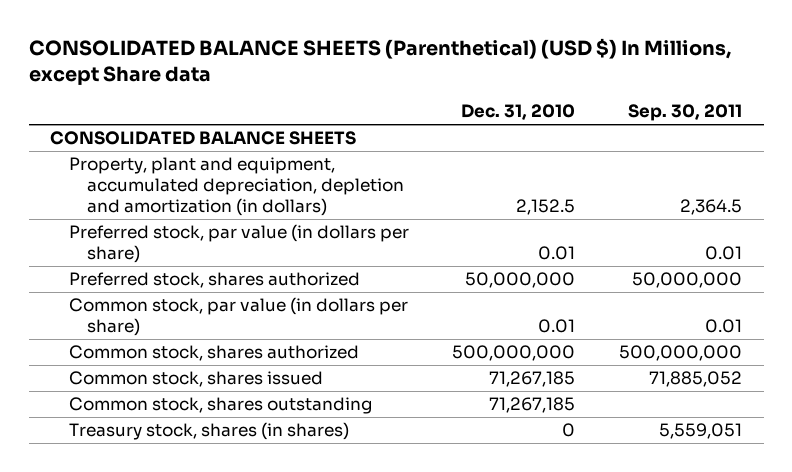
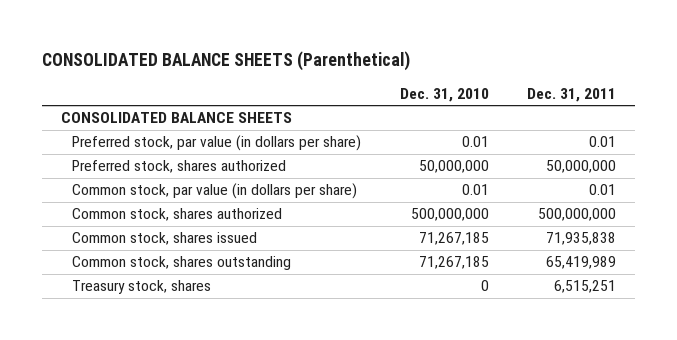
- CONSOLIDATED BALANCE SHEETS (Parenthetical) (USD $) In Millions, except Share data
+ CONSOLIDATED BALANCE SHEETS (Parenthetical)
- | Dec. 31, 2010 | Sep. 30, 2011
+ | Dec. 31, 2010 | Dec. 31, 2011
- Property, plant and equipment, accumulated depreciation, depletion and amortization (in dollars) | 2,152.5 | 2,364.5
- Treasury stock, shares (in shares) | 0 | 5,559,051
+ Treasury stock, shares | 0 | 6,515,251

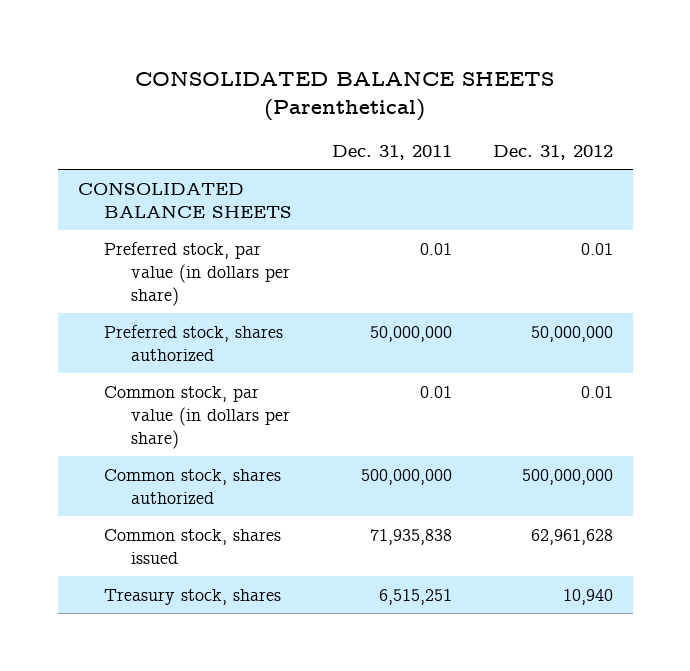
- | Dec. 31, 2010 | Dec. 31, 2011
+ | Dec. 31, 2011 | Dec. 31, 2012
- Common stock, shares outstanding | 71,267,185 | 65,419,989

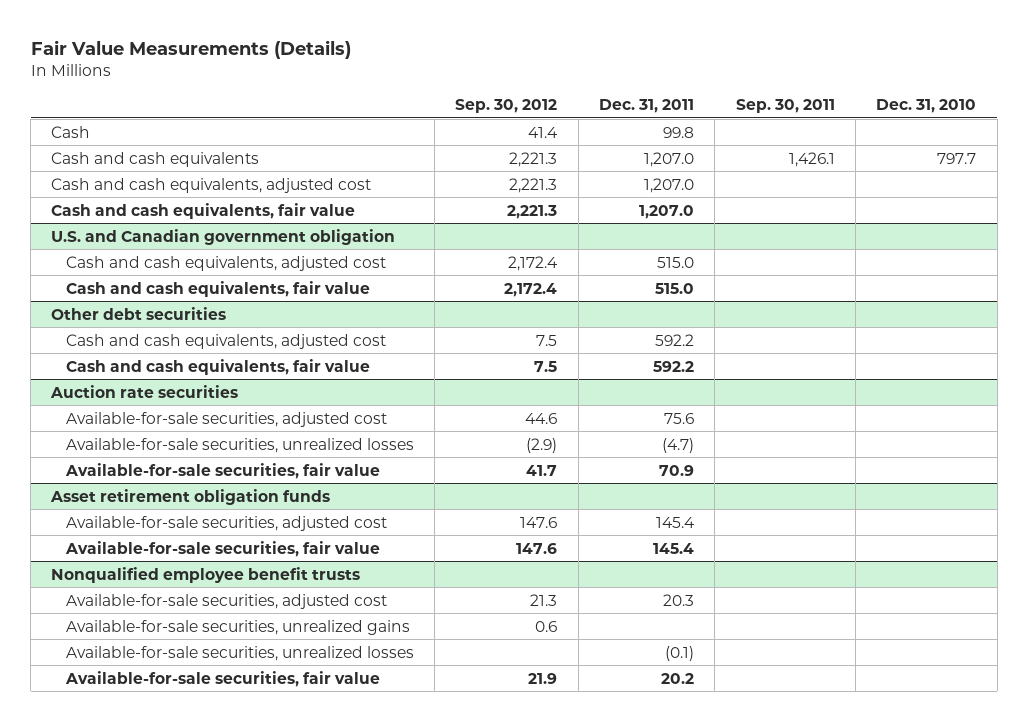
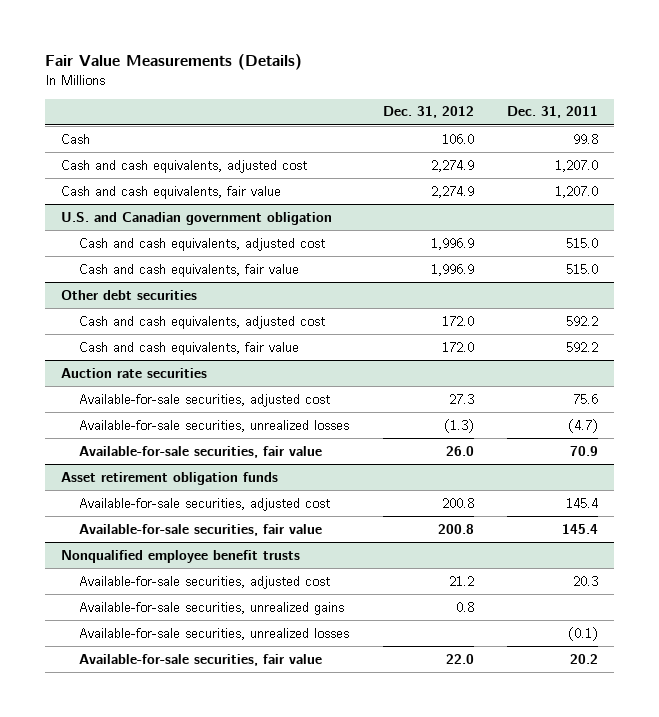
- | Sep. 30, 2012 | Dec. 31, 2011 | Sep. 30, 2011 | Dec. 31, 2010
+ | Dec. 31, 2012 | Dec. 31, 2011
- Cash and cash equivalents | 2,221.3 | 1,207.0 | 1,426.1 | 797.7

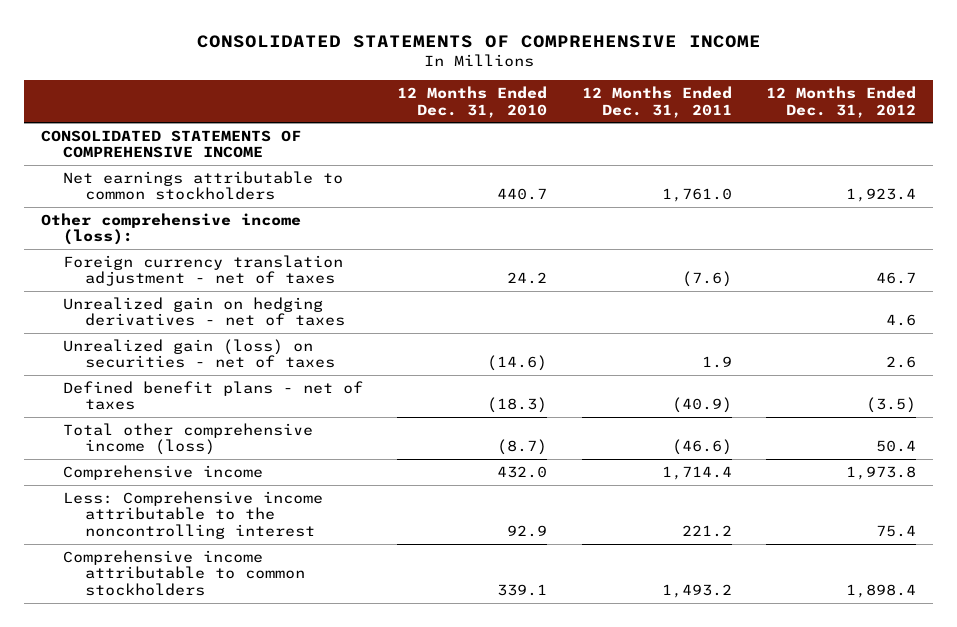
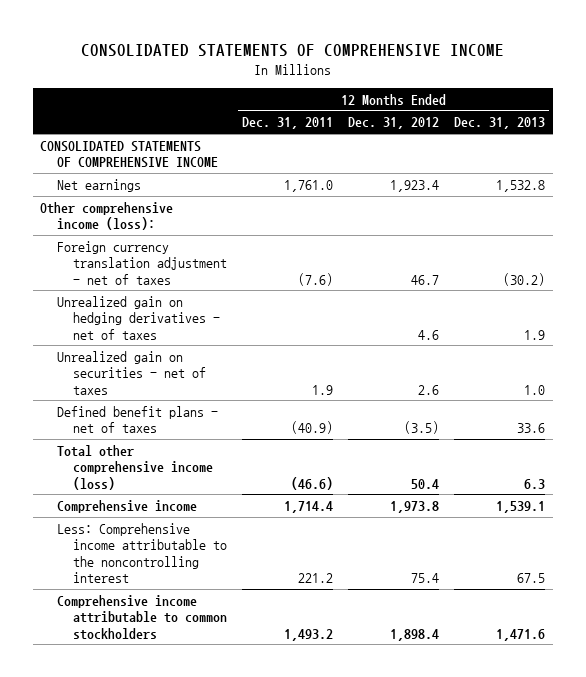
- | 12 Months Ended Dec. 31, 2010 | 12 Months Ended Dec. 31, 2011 | 12 Months Ended Dec. 31, 2012
+ | 12 Months Ended Dec. 31, 2011 | 12 Months Ended Dec. 31, 2012 | 12 Months Ended Dec. 31, 2013
- Net earnings attributable to common stockholders | 440.7 | 1,761.0 | 1,923.4
+ Net earnings | 1,761.0 | 1,923.4 | 1,532.8
- Unrealized gain (loss) on securities - net of taxes | (14.6) | 1.9 | 2.6
+ Unrealized gain on securities - net of taxes | 1.9 | 2.6 | 1.0

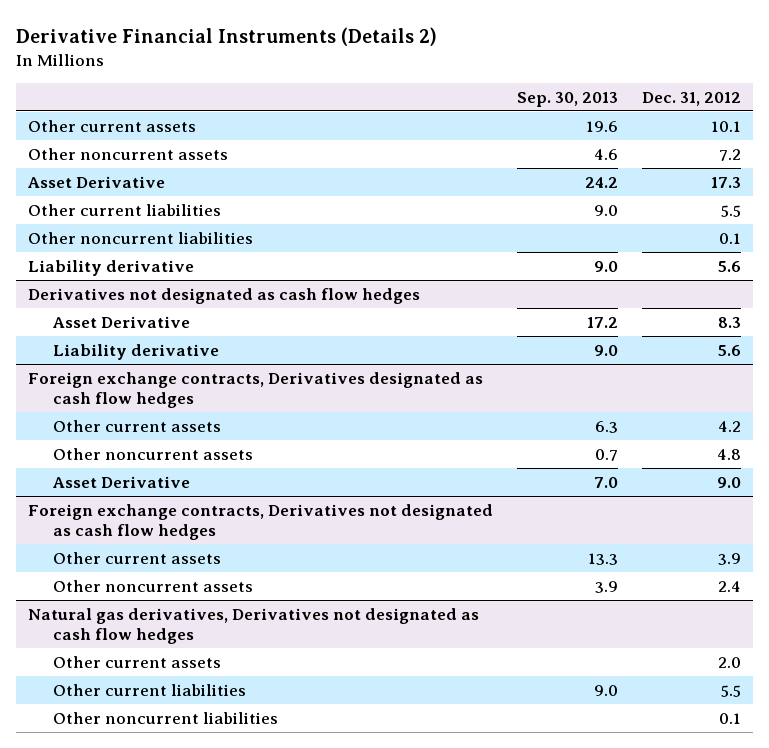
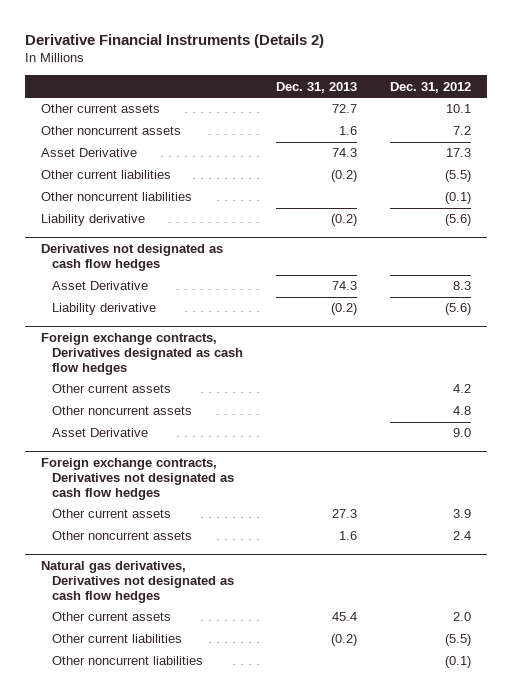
- | Sep. 30, 2013 | Dec. 31, 2012
+ | Dec. 31, 2013 | Dec. 31, 2012
- Other current liabilities | 9.0 | 5.5
- Other noncurrent liabilities | | 0.1
- Liability derivative | 9.0 | 5.6
+ Other current liabilities | (0.2) | (5.5)
+ Other noncurrent liabilities | | (0.1)
+ Liability derivative | (0.2) | (5.6)
@ Derivatives not designated as cash flow hedges
- Liability derivative | 9.0 | 5.6
+ Liability derivative | (0.2) | (5.6)
@ Natural gas derivatives, Derivatives not designated as cash flow hedges
- Other current liabilities | 9.0 | 5.5
- Other noncurrent liabilities | | 0.1
+ Other current liabilities | (0.2) | (5.5)
+ Other noncurrent liabilities | | (0.1)

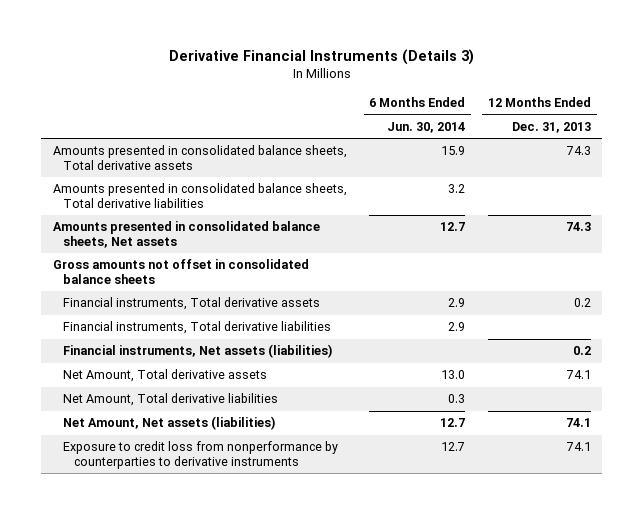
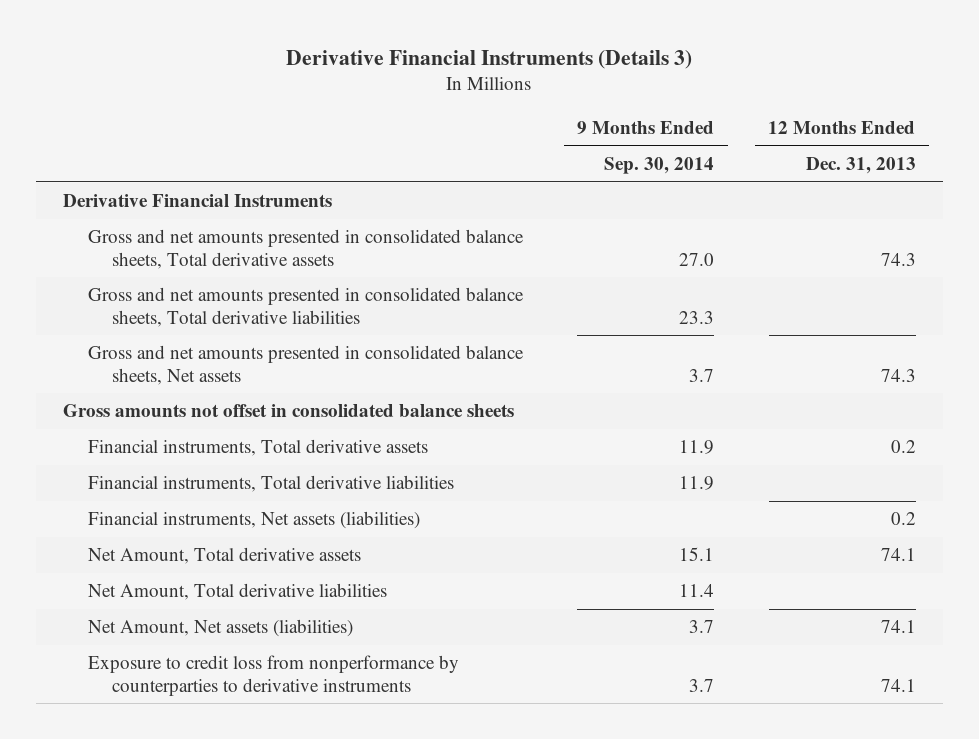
- | 6 Months Ended Jun. 30, 2014 | 12 Months Ended Dec. 31, 2013
+ | 9 Months Ended Sep. 30, 2014 | 12 Months Ended Dec. 31, 2013
- Amounts presented in consolidated balance sheets, Total derivative assets | 15.9 | 74.3
- Amounts presented in consolidated balance sheets, Total derivative liabilities | 3.2 |
- Amounts presented in consolidated balance sheets, Net assets | 12.7 | 74.3
+ Derivative Financial Instruments
+ Gross and net amounts presented in consolidated balance sheets, Total derivative assets | 27.0 | 74.3
+ Gross and net amounts presented in consolidated balance sheets, Total derivative liabilities | 23.3 |
+ Gross and net amounts presented in consolidated balance sheets, Net assets | 3.7 | 74.3

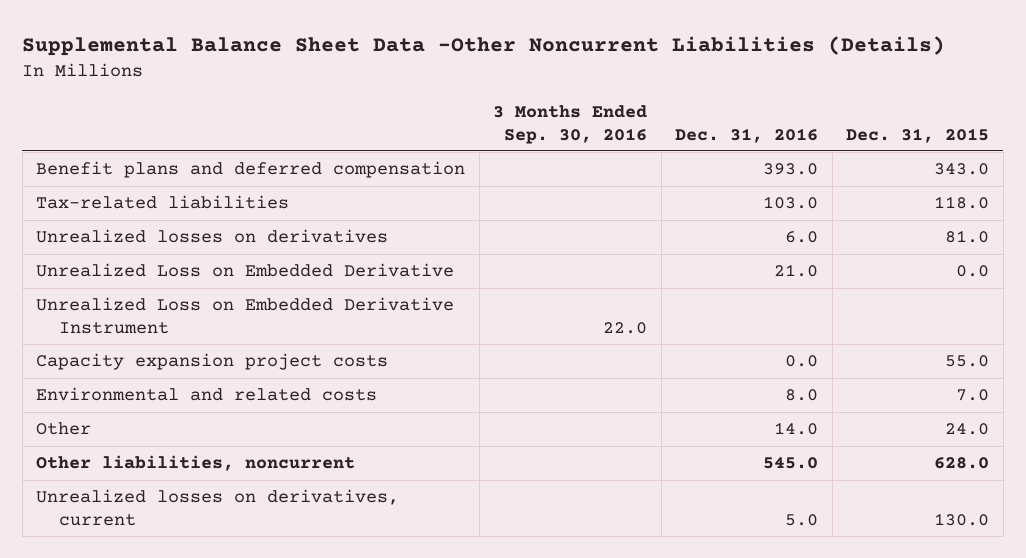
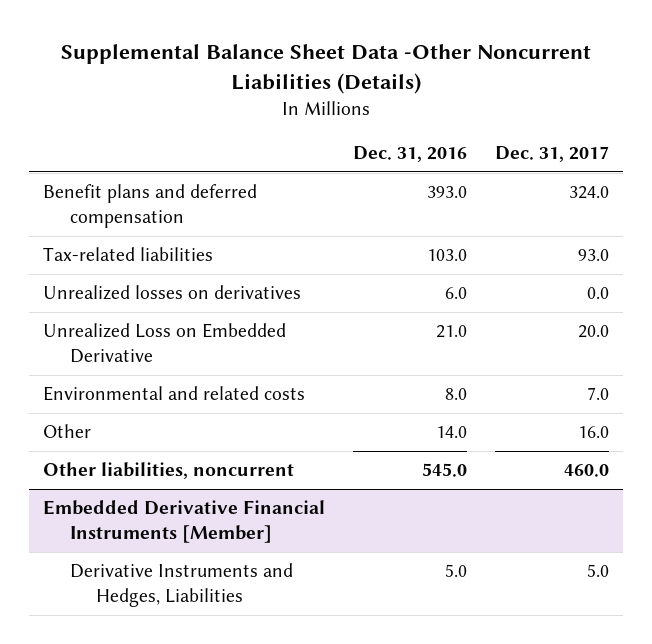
- | 3 Months Ended Sep. 30, 2016 | Dec. 31, 2016 | Dec. 31, 2015
+ | Dec. 31, 2016 | Dec. 31, 2017
- Unrealized Loss on Embedded Derivative Instrument | 22.0 | |
- Capacity expansion project costs | | 0.0 | 55.0
- Unrealized losses on derivatives, current | | 5.0 | 130.0
+ Embedded Derivative Financial Instruments [Member]
+ Derivative Instruments and Hedges, Liabilities | 5.0 | 5.0

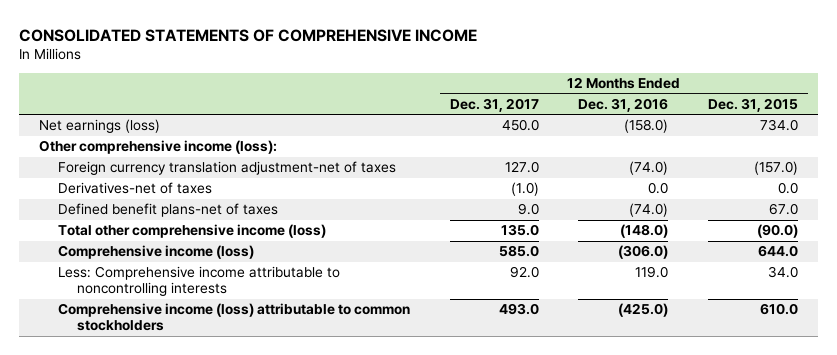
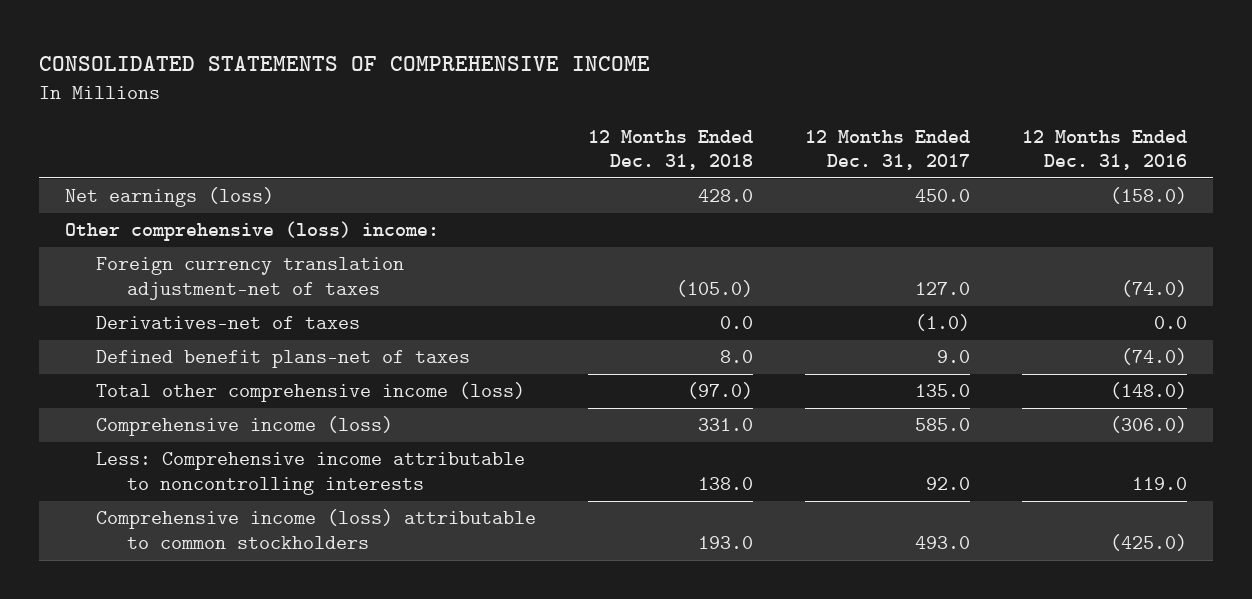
- | 12 Months Ended Dec. 31, 2017 | 12 Months Ended Dec. 31, 2016 | 12 Months Ended Dec. 31, 2015
+ | 12 Months Ended Dec. 31, 2018 | 12 Months Ended Dec. 31, 2017 | 12 Months Ended Dec. 31, 2016
- Other comprehensive income (loss):
+ Other comprehensive (loss) income:

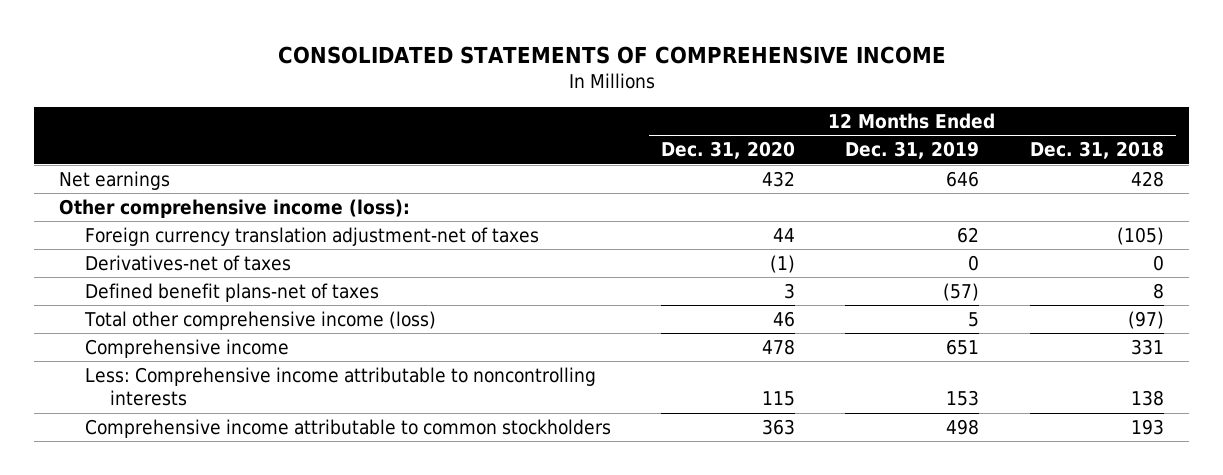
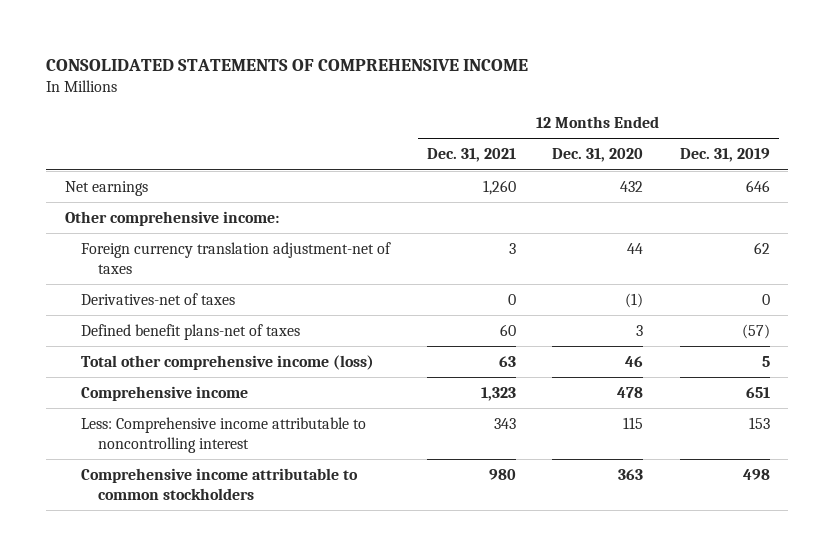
- | 12 Months Ended Dec. 31, 2020 | 12 Months Ended Dec. 31, 2019 | 12 Months Ended Dec. 31, 2018
+ | 12 Months Ended Dec. 31, 2021 | 12 Months Ended Dec. 31, 2020 | 12 Months Ended Dec. 31, 2019
- Other comprehensive income (loss):
+ Other comprehensive income:
- Less: Comprehensive income attributable to noncontrolling interests | 115 | 153 | 138
+ Less: Comprehensive income attributable to noncontrolling interest | 343 | 115 | 153

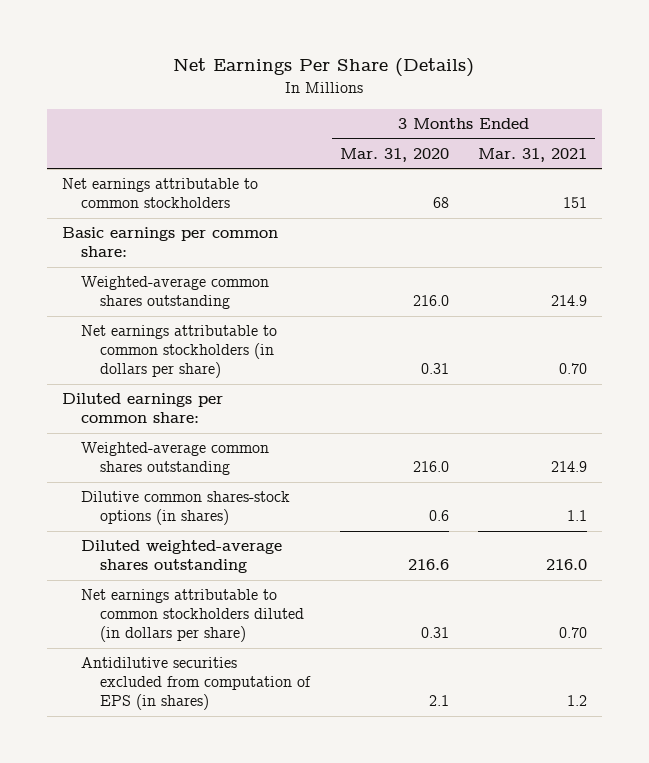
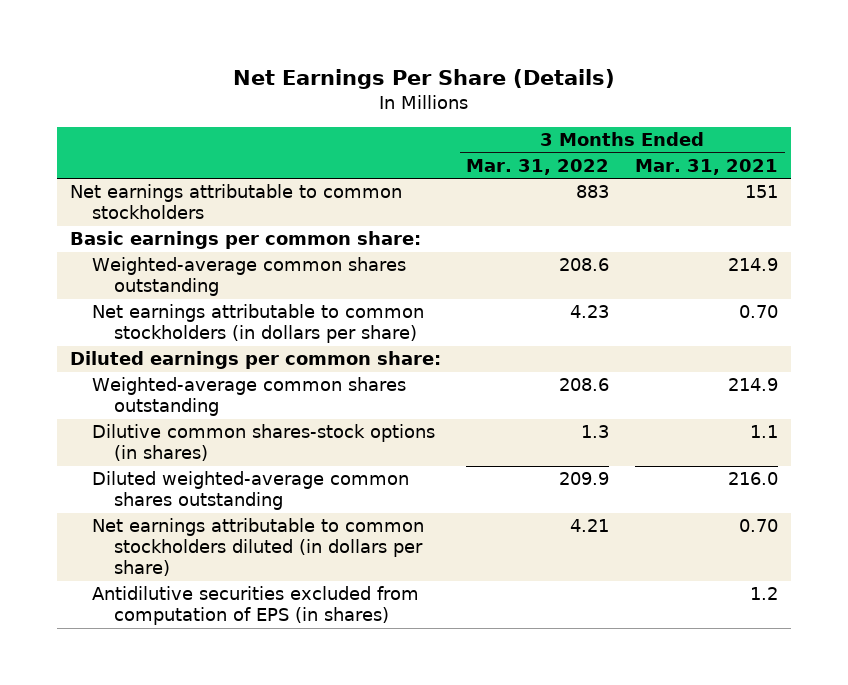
- | 3 Months Ended Mar. 31, 2020 | 3 Months Ended Mar. 31, 2021
+ | 3 Months Ended Mar. 31, 2022 | 3 Months Ended Mar. 31, 2021
- Diluted weighted-average shares outstanding | 216.6 | 216.0
+ Diluted weighted-average common shares outstanding | 209.9 | 216.0

